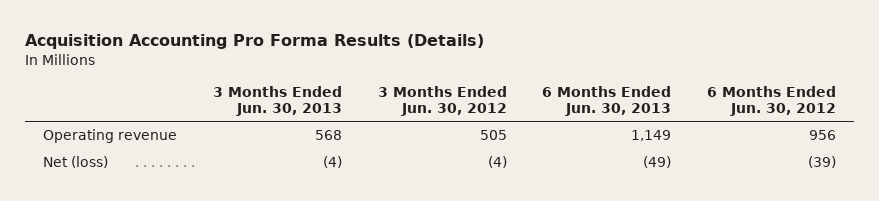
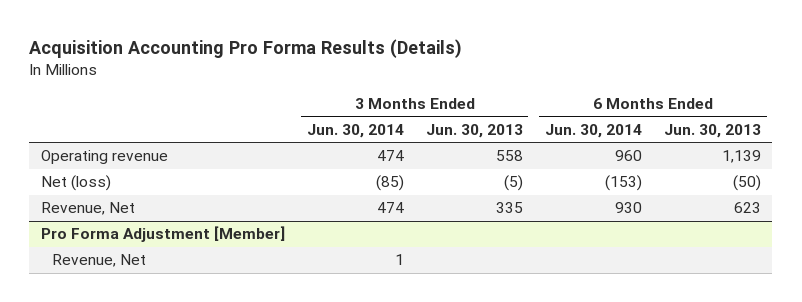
- | 3 Months Ended Jun. 30, 2013 | 3 Months Ended Jun. 30, 2012 | 6 Months Ended Jun. 30, 2013 | 6 Months Ended Jun. 30, 2012
+ | 3 Months Ended Jun. 30, 2014 | 3 Months Ended Jun. 30, 2013 | 6 Months Ended Jun. 30, 2014 | 6 Months Ended Jun. 30, 2013
- Operating revenue | 568 | 505 | 1,149 | 956
- Net (loss) | (4) | (4) | (49) | (39)
+ Operating revenue | 474 | 558 | 960 | 1,139
+ Net (loss) | (85) | (5) | (153) | (50)
+ Revenue, Net | 474 | 335 | 930 | 623
+ Pro Forma Adjustment [Member]
+ Revenue, Net | 1 | | |

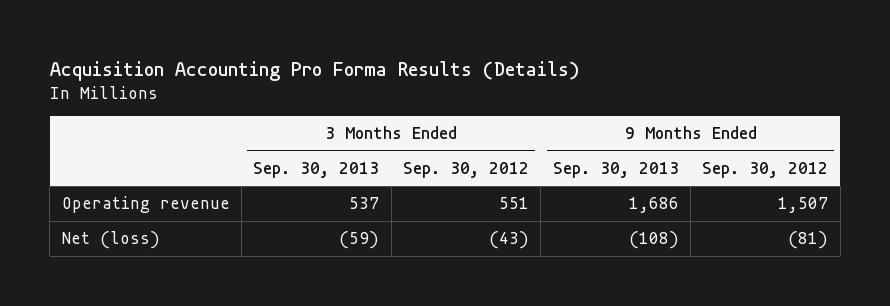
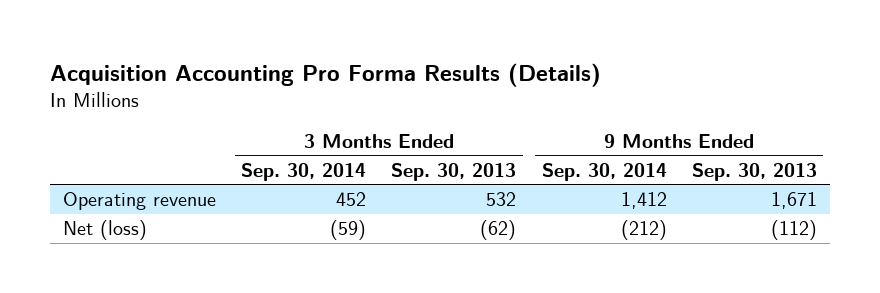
- | 3 Months Ended Sep. 30, 2013 | 3 Months Ended Sep. 30, 2012 | 9 Months Ended Sep. 30, 2013 | 9 Months Ended Sep. 30, 2012
+ | 3 Months Ended Sep. 30, 2014 | 3 Months Ended Sep. 30, 2013 | 9 Months Ended Sep. 30, 2014 | 9 Months Ended Sep. 30, 2013
- Operating revenue | 537 | 551 | 1,686 | 1,507
- Net (loss) | (59) | (43) | (108) | (81)
+ Operating revenue | 452 | 532 | 1,412 | 1,671
+ Net (loss) | (59) | (62) | (212) | (112)

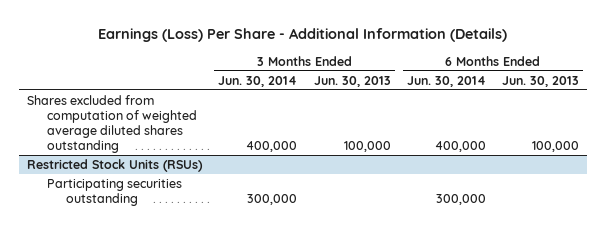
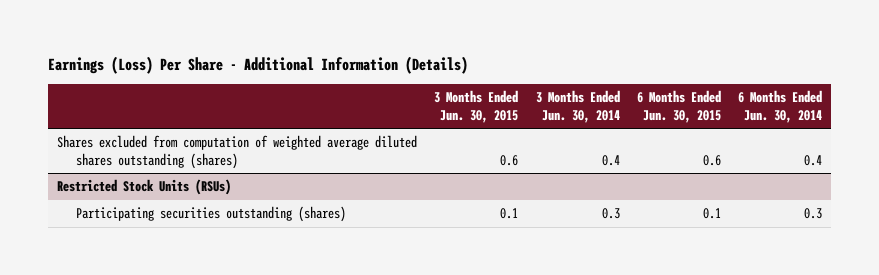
- | 3 Months Ended Jun. 30, 2014 | 3 Months Ended Jun. 30, 2013 | 6 Months Ended Jun. 30, 2014 | 6 Months Ended Jun. 30, 2013
+ | 3 Months Ended Jun. 30, 2015 | 3 Months Ended Jun. 30, 2014 | 6 Months Ended Jun. 30, 2015 | 6 Months Ended Jun. 30, 2014
- Shares excluded from computation of weighted average diluted shares outstanding | 400,000 | 100,000 | 400,000 | 100,000
+ Shares excluded from computation of weighted average diluted shares outstanding (shares) | 0.6 | 0.4 | 0.6 | 0.4
@ Restricted Stock Units (RSUs)
- Participating securities outstanding | 300,000 | | 300,000 |
+ Participating securities outstanding (shares) | 0.1 | 0.3 | 0.1 | 0.3

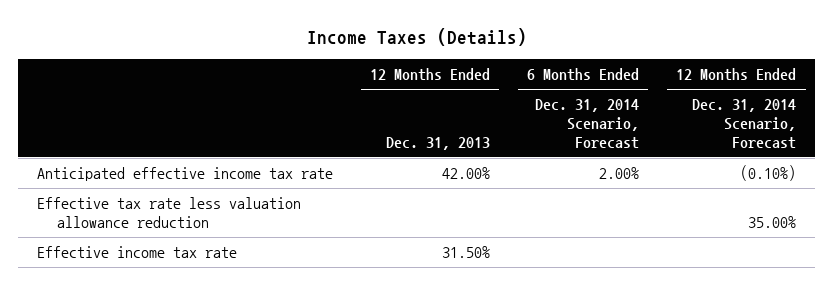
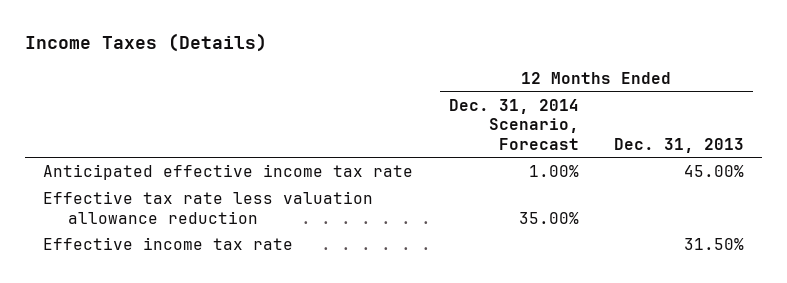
- | 12 Months Ended Dec. 31, 2013 | 6 Months Ended Dec. 31, 2014 Scenario, Forecast | 12 Months Ended Dec. 31, 2014 Scenario, Forecast
+ | 12 Months Ended Dec. 31, 2014 Scenario, Forecast | 12 Months Ended Dec. 31, 2013
- Anticipated effective income tax rate | 42.00% | 2.00% | (0.10%)
+ Anticipated effective income tax rate | 1.00% | 45.00%

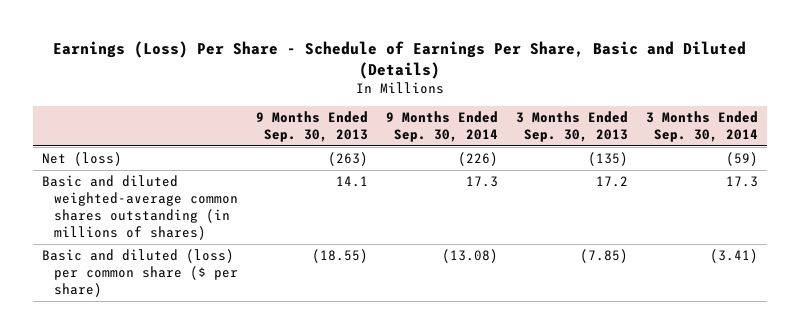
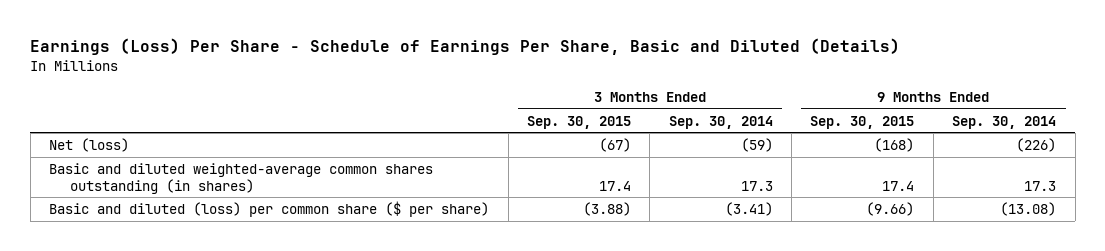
- | 9 Months Ended Sep. 30, 2013 | 9 Months Ended Sep. 30, 2014 | 3 Months Ended Sep. 30, 2013 | 3 Months Ended Sep. 30, 2014
+ | 3 Months Ended Sep. 30, 2015 | 3 Months Ended Sep. 30, 2014 | 9 Months Ended Sep. 30, 2015 | 9 Months Ended Sep. 30, 2014
- Basic and diluted weighted-average common shares outstanding (in millions of shares) | 14.1 | 17.3 | 17.2 | 17.3
+ Basic and diluted weighted-average common shares outstanding (in shares) | 17.4 | 17.3 | 17.4 | 17.3

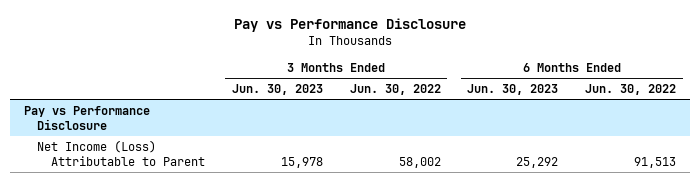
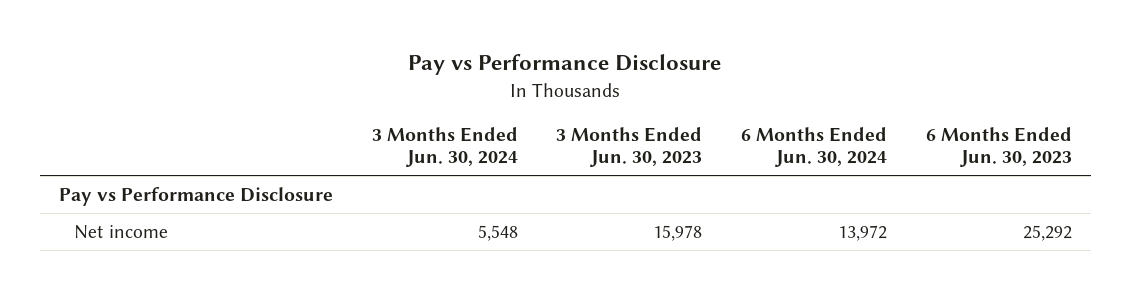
- | 3 Months Ended Jun. 30, 2023 | 3 Months Ended Jun. 30, 2022 | 6 Months Ended Jun. 30, 2023 | 6 Months Ended Jun. 30, 2022
+ | 3 Months Ended Jun. 30, 2024 | 3 Months Ended Jun. 30, 2023 | 6 Months Ended Jun. 30, 2024 | 6 Months Ended Jun. 30, 2023
- Net Income (Loss) Attributable to Parent | 15,978 | 58,002 | 25,292 | 91,513
+ Net income | 5,548 | 15,978 | 13,972 | 25,292

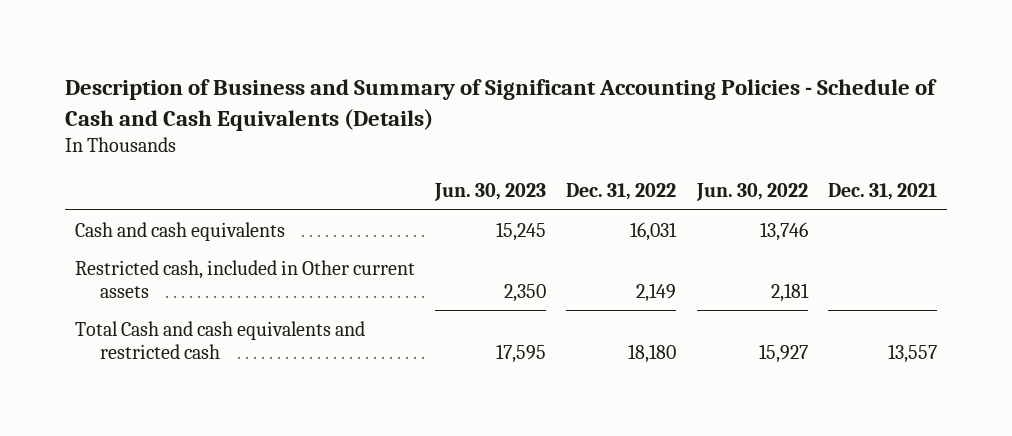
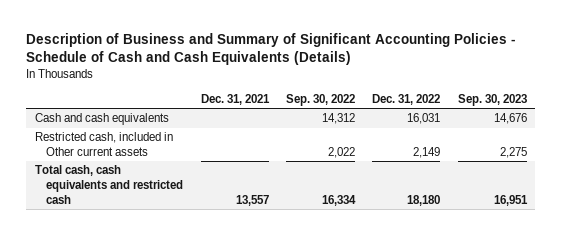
- | Jun. 30, 2023 | Dec. 31, 2022 | Jun. 30, 2022 | Dec. 31, 2021
+ | Dec. 31, 2021 | Sep. 30, 2022 | Dec. 31, 2022 | Sep. 30, 2023
- Total Cash and cash equivalents and restricted cash | 17,595 | 18,180 | 15,927 | 13,557
+ Total cash, cash equivalents and restricted cash | 13,557 | 16,334 | 18,180 | 16,951

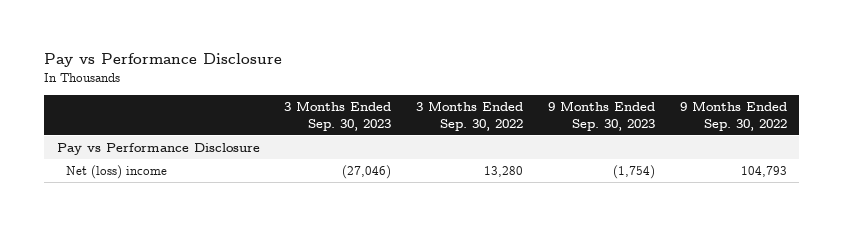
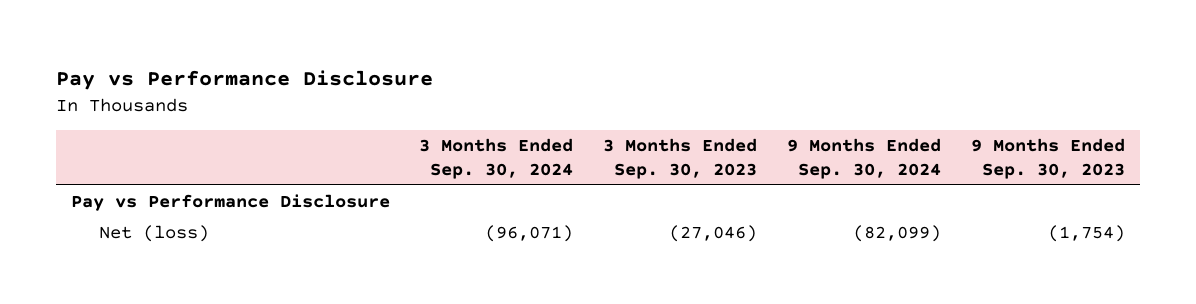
- | 3 Months Ended Sep. 30, 2023 | 3 Months Ended Sep. 30, 2022 | 9 Months Ended Sep. 30, 2023 | 9 Months Ended Sep. 30, 2022
+ | 3 Months Ended Sep. 30, 2024 | 3 Months Ended Sep. 30, 2023 | 9 Months Ended Sep. 30, 2024 | 9 Months Ended Sep. 30, 2023
- Net (loss) income | (27,046) | 13,280 | (1,754) | 104,793
+ Net (loss) | (96,071) | (27,046) | (82,099) | (1,754)

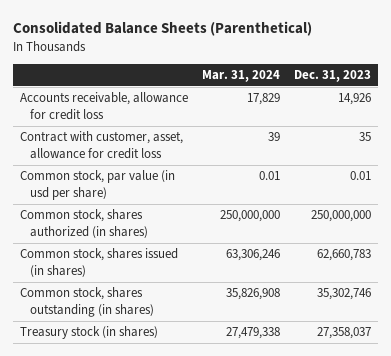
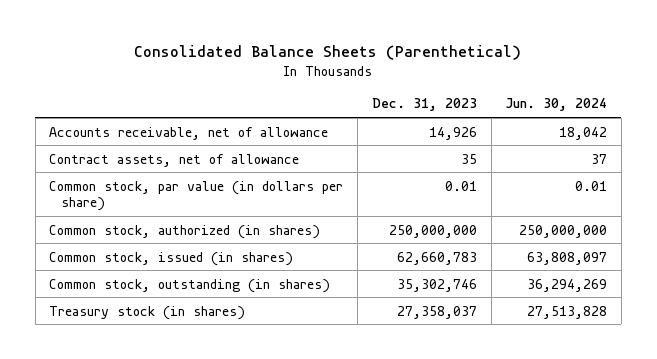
- | Mar. 31, 2024 | Dec. 31, 2023
+ | Dec. 31, 2023 | Jun. 30, 2024
- Accounts receivable, allowance for credit loss | 17,829 | 14,926
- Contract with customer, asset, allowance for credit loss | 39 | 35
- Common stock, par value (in usd per share) | 0.01 | 0.01
- Common stock, shares authorized (in shares) | 250,000,000 | 250,000,000
- Common stock, shares issued (in shares) | 63,306,246 | 62,660,783
- Common stock, shares outstanding (in shares) | 35,826,908 | 35,302,746
+ Accounts receivable, net of allowance | 14,926 | 18,042
+ Contract assets, net of allowance | 35 | 37
+ Common stock, par value (in dollars per share) | 0.01 | 0.01
+ Common stock, authorized (in shares) | 250,000,000 | 250,000,000
+ Common stock, issued (in shares) | 62,660,783 | 63,808,097
+ Common stock, outstanding (in shares) | 35,302,746 | 36,294,269

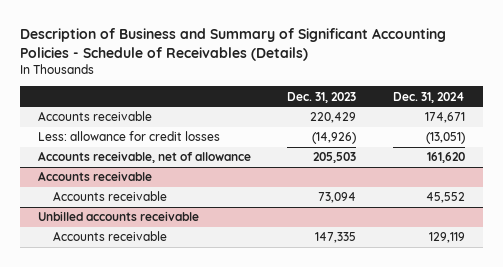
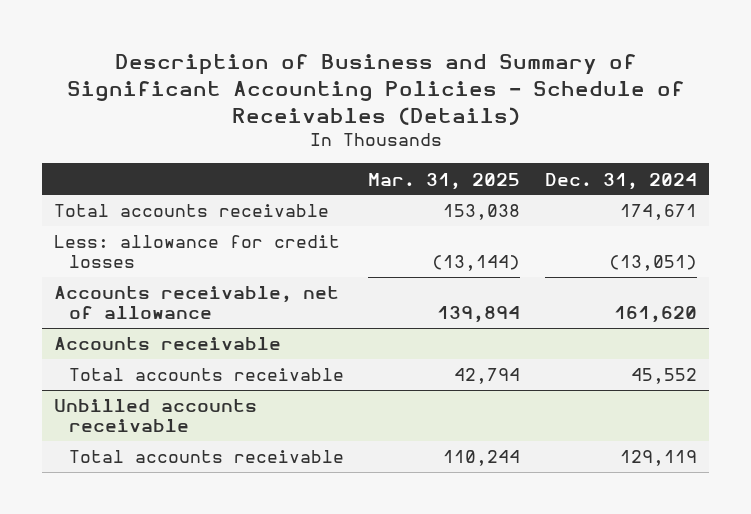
- | Dec. 31, 2023 | Dec. 31, 2024
+ | Mar. 31, 2025 | Dec. 31, 2024
- Accounts receivable | 220,429 | 174,671
+ Total accounts receivable | 153,038 | 174,671
@ Accounts receivable
- Accounts receivable | 73,094 | 45,552
+ Total accounts receivable | 42,794 | 45,552
@ Unbilled accounts receivable
- Accounts receivable | 147,335 | 129,119
+ Total accounts receivable | 110,244 | 129,119

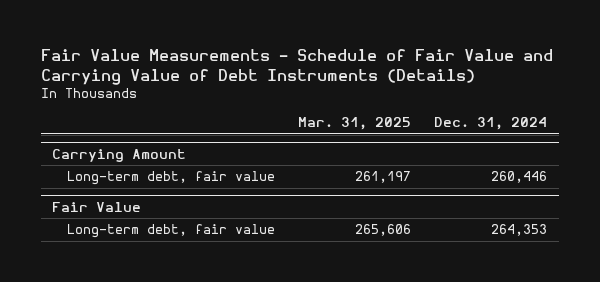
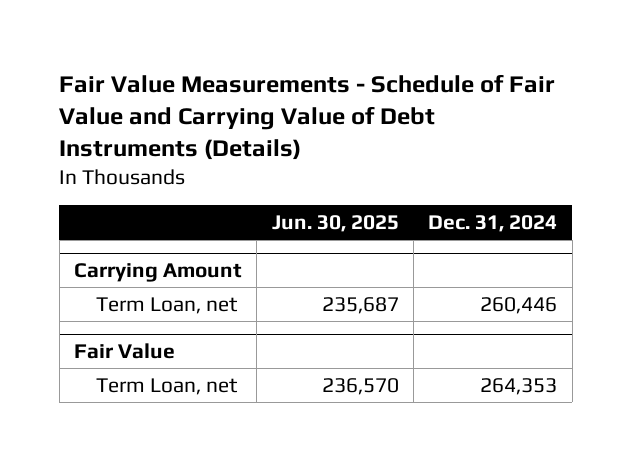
- | Mar. 31, 2025 | Dec. 31, 2024
+ | Jun. 30, 2025 | Dec. 31, 2024
@ Carrying Amount
- Long-term debt, fair value | 261,197 | 260,446
+ Term Loan, net | 235,687 | 260,446
@ Fair Value
- Long-term debt, fair value | 265,606 | 264,353
+ Term Loan, net | 236,570 | 264,353

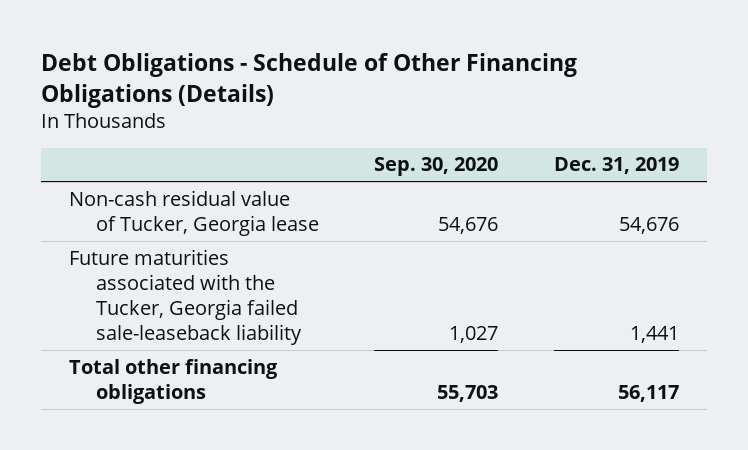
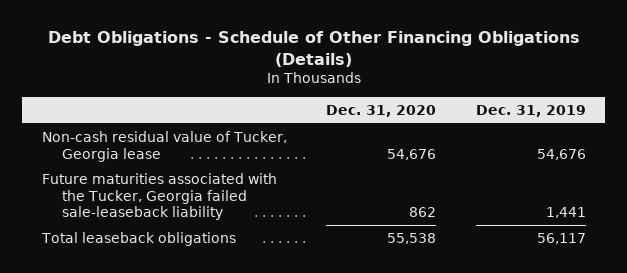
- | Sep. 30, 2020 | Dec. 31, 2019
+ | Dec. 31, 2020 | Dec. 31, 2019
- Total other financing obligations | 55,703 | 56,117
+ Total leaseback obligations | 55,538 | 56,117

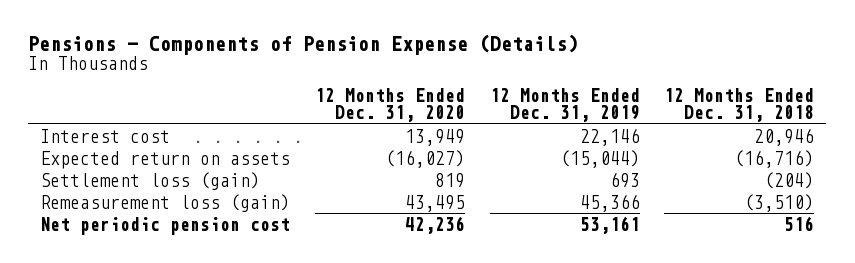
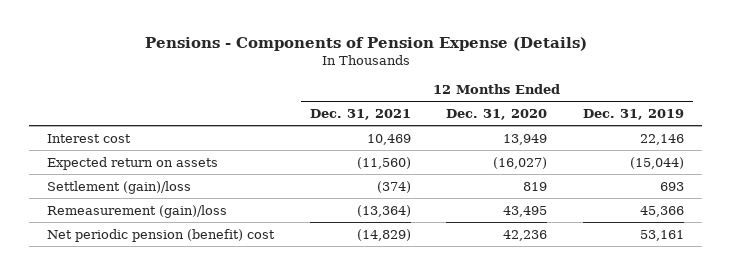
- | 12 Months Ended Dec. 31, 2020 | 12 Months Ended Dec. 31, 2019 | 12 Months Ended Dec. 31, 2018
+ | 12 Months Ended Dec. 31, 2021 | 12 Months Ended Dec. 31, 2020 | 12 Months Ended Dec. 31, 2019
- Settlement loss (gain) | 819 | 693 | (204)
- Remeasurement loss (gain) | 43,495 | 45,366 | (3,510)
- Net periodic pension cost | 42,236 | 53,161 | 516
+ Settlement (gain)/loss | (374) | 819 | 693
+ Remeasurement (gain)/loss | (13,364) | 43,495 | 45,366
+ Net periodic pension (benefit) cost | (14,829) | 42,236 | 53,161

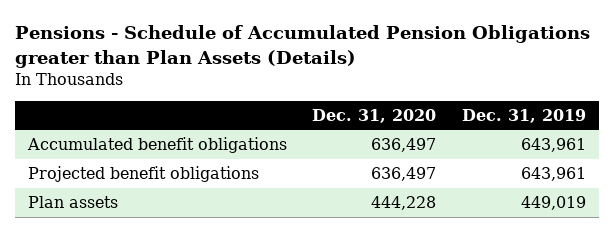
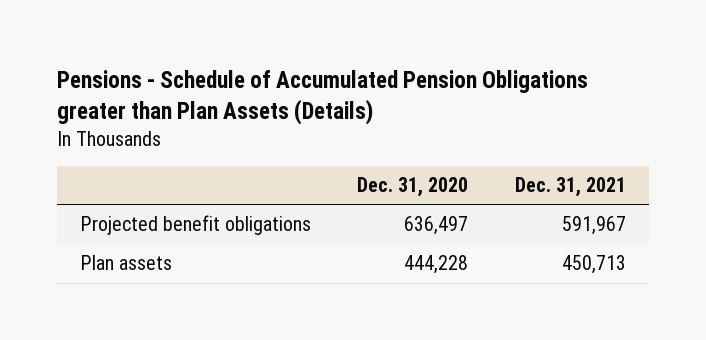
- | Dec. 31, 2020 | Dec. 31, 2019
+ | Dec. 31, 2020 | Dec. 31, 2021
- Accumulated benefit obligations | 636,497 | 643,961

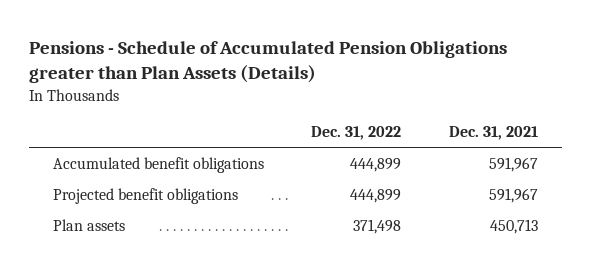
- | Dec. 31, 2020 | Dec. 31, 2021
+ | Dec. 31, 2022 | Dec. 31, 2021
+ Accumulated benefit obligations | 444,899 | 591,967

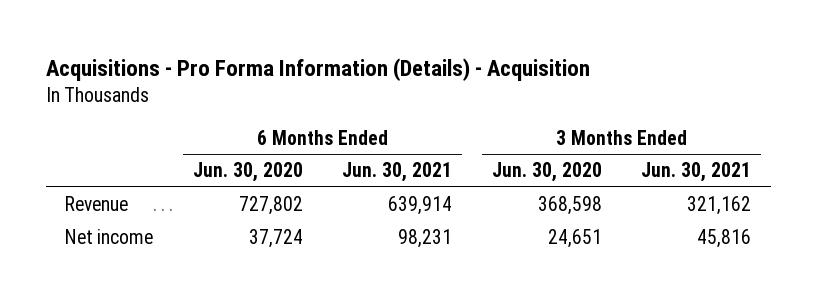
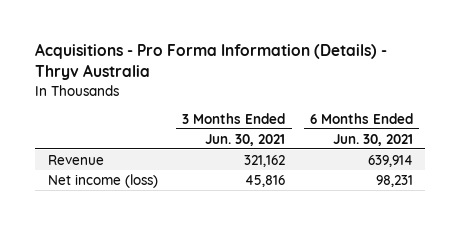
- Acquisitions - Pro Forma Information (Details) - Acquisition
+ Acquisitions - Pro Forma Information (Details) - Thryv Australia
- | 6 Months Ended Jun. 30, 2020 | 6 Months Ended Jun. 30, 2021 | 3 Months Ended Jun. 30, 2020 | 3 Months Ended Jun. 30, 2021
+ | 3 Months Ended Jun. 30, 2021 | 6 Months Ended Jun. 30, 2021
- Net income | 37,724 | 98,231 | 24,651 | 45,816
+ Net income (loss) | 45,816 | 98,231

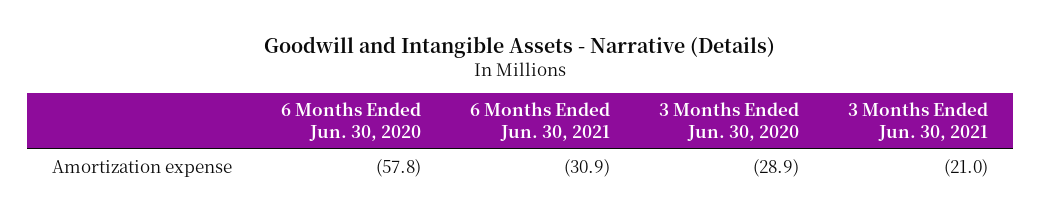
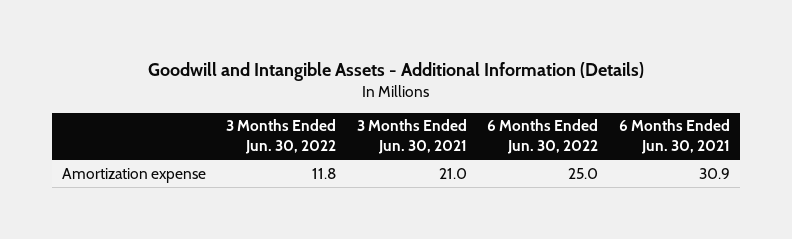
- Goodwill and Intangible Assets - Narrative (Details)
+ Goodwill and Intangible Assets - Additional Information (Details)
- | 6 Months Ended Jun. 30, 2020 | 6 Months Ended Jun. 30, 2021 | 3 Months Ended Jun. 30, 2020 | 3 Months Ended Jun. 30, 2021
+ | 3 Months Ended Jun. 30, 2022 | 3 Months Ended Jun. 30, 2021 | 6 Months Ended Jun. 30, 2022 | 6 Months Ended Jun. 30, 2021
- Amortization expense | (57.8) | (30.9) | (28.9) | (21.0)
+ Amortization expense | 11.8 | 21.0 | 25.0 | 30.9

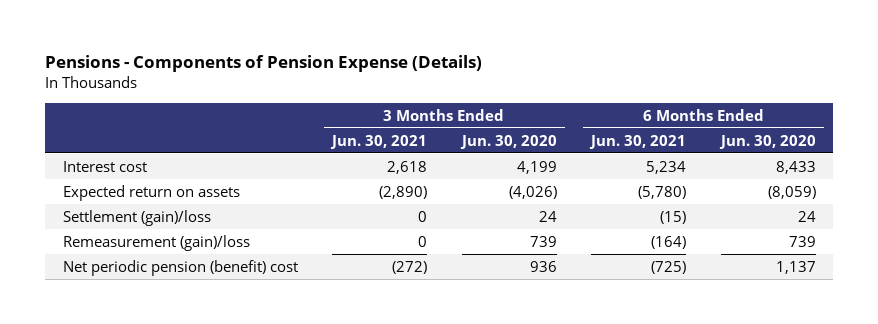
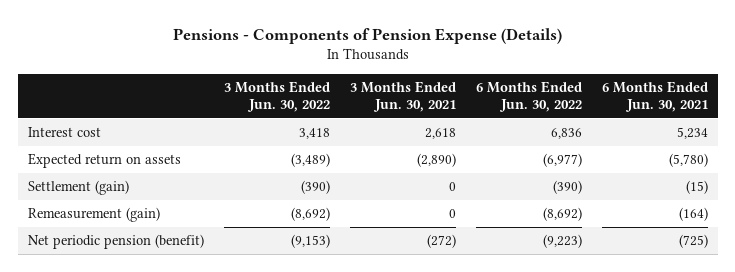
- | 3 Months Ended Jun. 30, 2021 | 3 Months Ended Jun. 30, 2020 | 6 Months Ended Jun. 30, 2021 | 6 Months Ended Jun. 30, 2020
+ | 3 Months Ended Jun. 30, 2022 | 3 Months Ended Jun. 30, 2021 | 6 Months Ended Jun. 30, 2022 | 6 Months Ended Jun. 30, 2021
- Settlement (gain)/loss | 0 | 24 | (15) | 24
- Remeasurement (gain)/loss | 0 | 739 | (164) | 739
- Net periodic pension (benefit) cost | (272) | 936 | (725) | 1,137
+ Settlement (gain) | (390) | 0 | (390) | (15)
+ Remeasurement (gain) | (8,692) | 0 | (8,692) | (164)
+ Net periodic pension (benefit) | (9,153) | (272) | (9,223) | (725)

